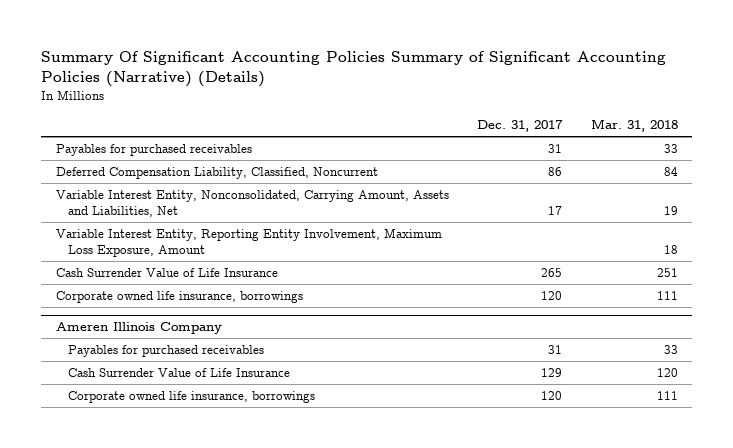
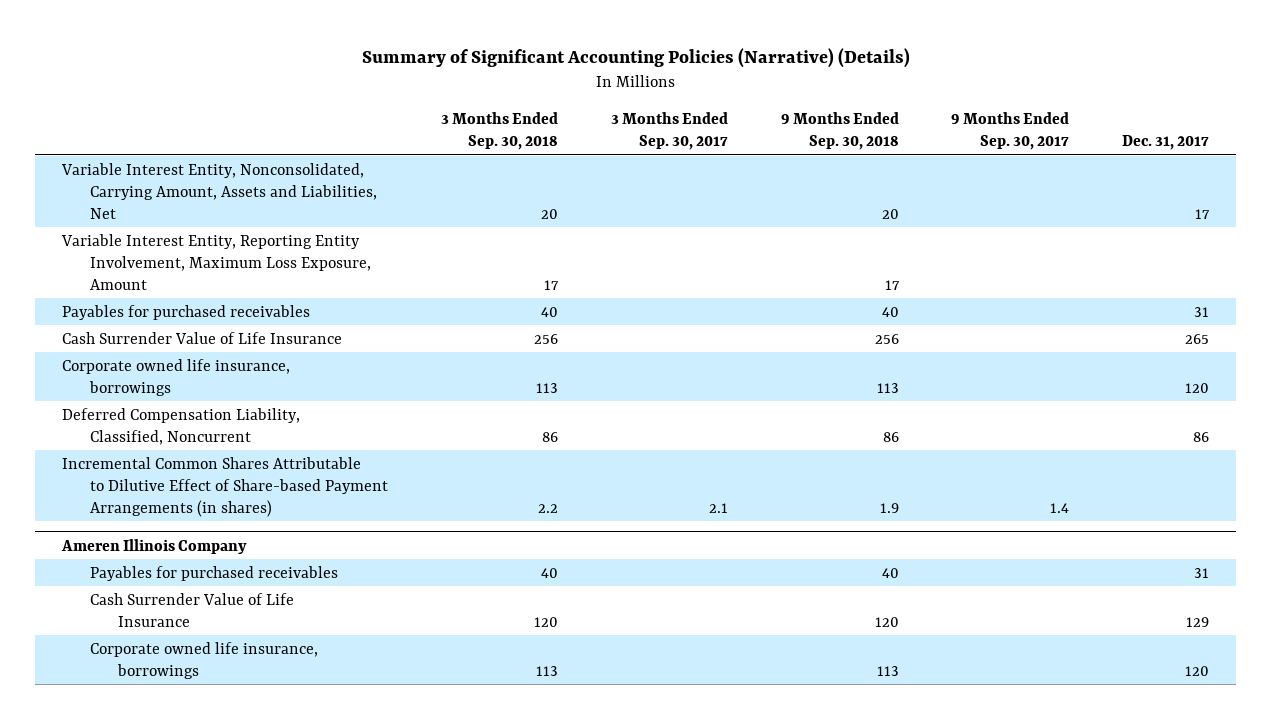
- Summary Of Significant Accounting Policies Summary of Significant Accounting Policies (Narrative) (Details)
+ Summary of Significant Accounting Policies (Narrative) (Details)
- | Dec. 31, 2017 | Mar. 31, 2018
+ | 3 Months Ended Sep. 30, 2018 | 3 Months Ended Sep. 30, 2017 | 9 Months Ended Sep. 30, 2018 | 9 Months Ended Sep. 30, 2017 | Dec. 31, 2017
moved down: Payables for purchased receivables | 40 | | 40 | | 31
moved down: Deferred Compensation Liability, Classified, Noncurrent | 86 | | 86 | | 86
+ Incremental Common Shares Attributable to Dilutive Effect of Share-based Payment Arrangements (in shares) | 2.2 | 2.1 | 1.9 | 1.4 |

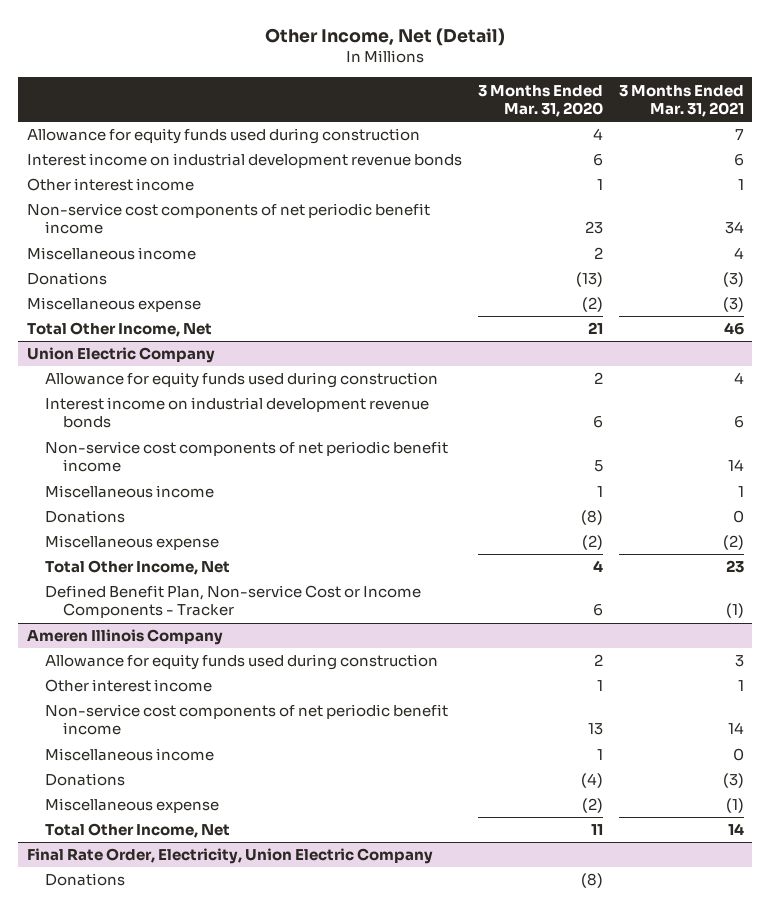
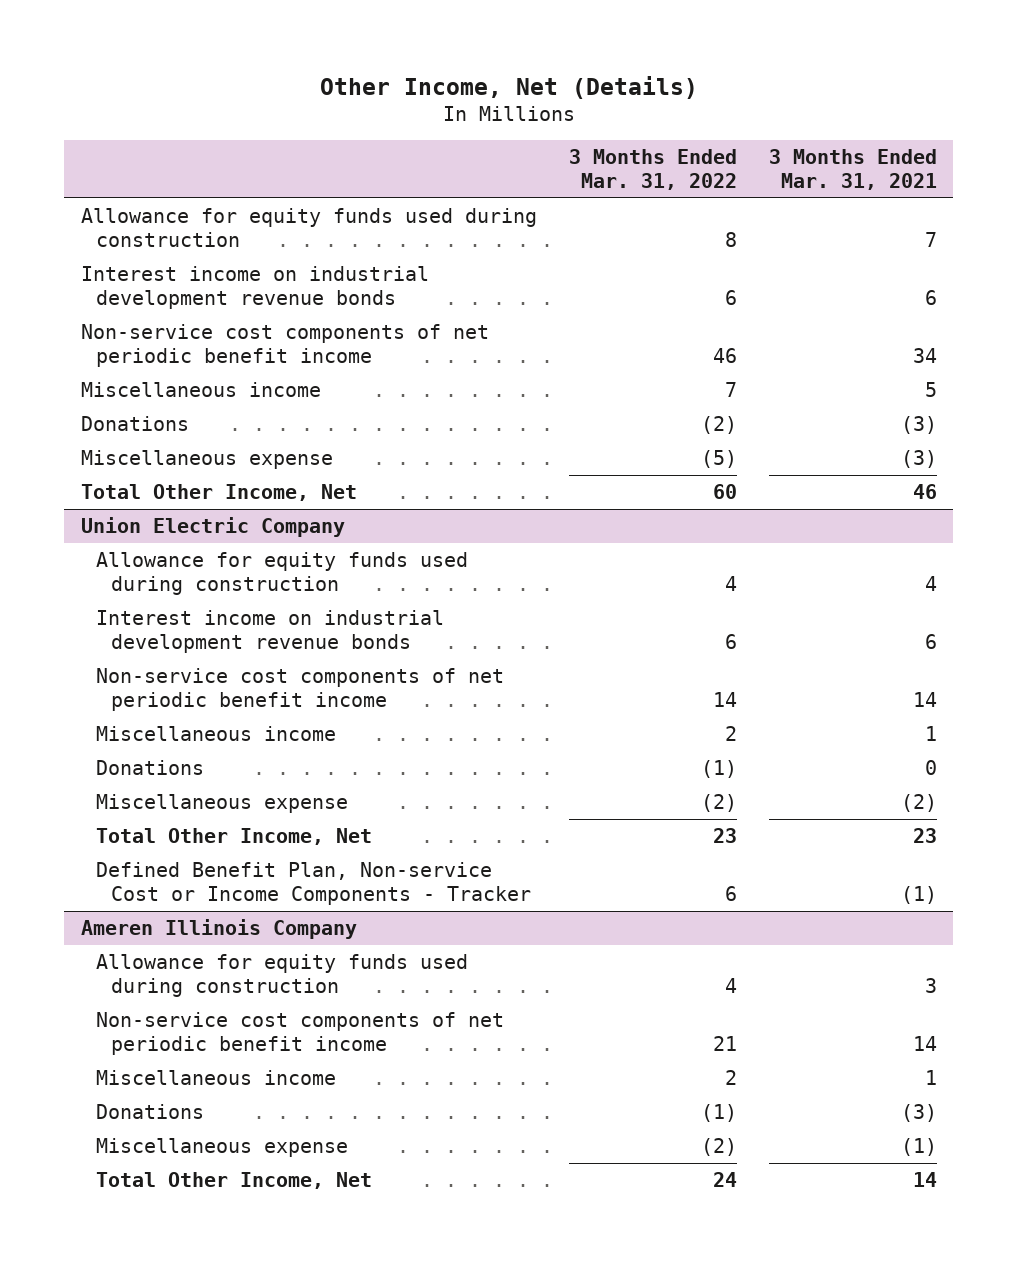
- Other Income, Net (Detail)
+ Other Income, Net (Details)
- | 3 Months Ended Mar. 31, 2020 | 3 Months Ended Mar. 31, 2021
+ | 3 Months Ended Mar. 31, 2022 | 3 Months Ended Mar. 31, 2021
- Other interest income | 1 | 1
- Miscellaneous income | 2 | 4
+ Miscellaneous income | 7 | 5
@ Ameren Illinois Company
- Other interest income | 1 | 1
- Miscellaneous income | 1 | 0
+ Miscellaneous income | 2 | 1
- Final Rate Order, Electricity, Union Electric Company
- Donations | (8) |

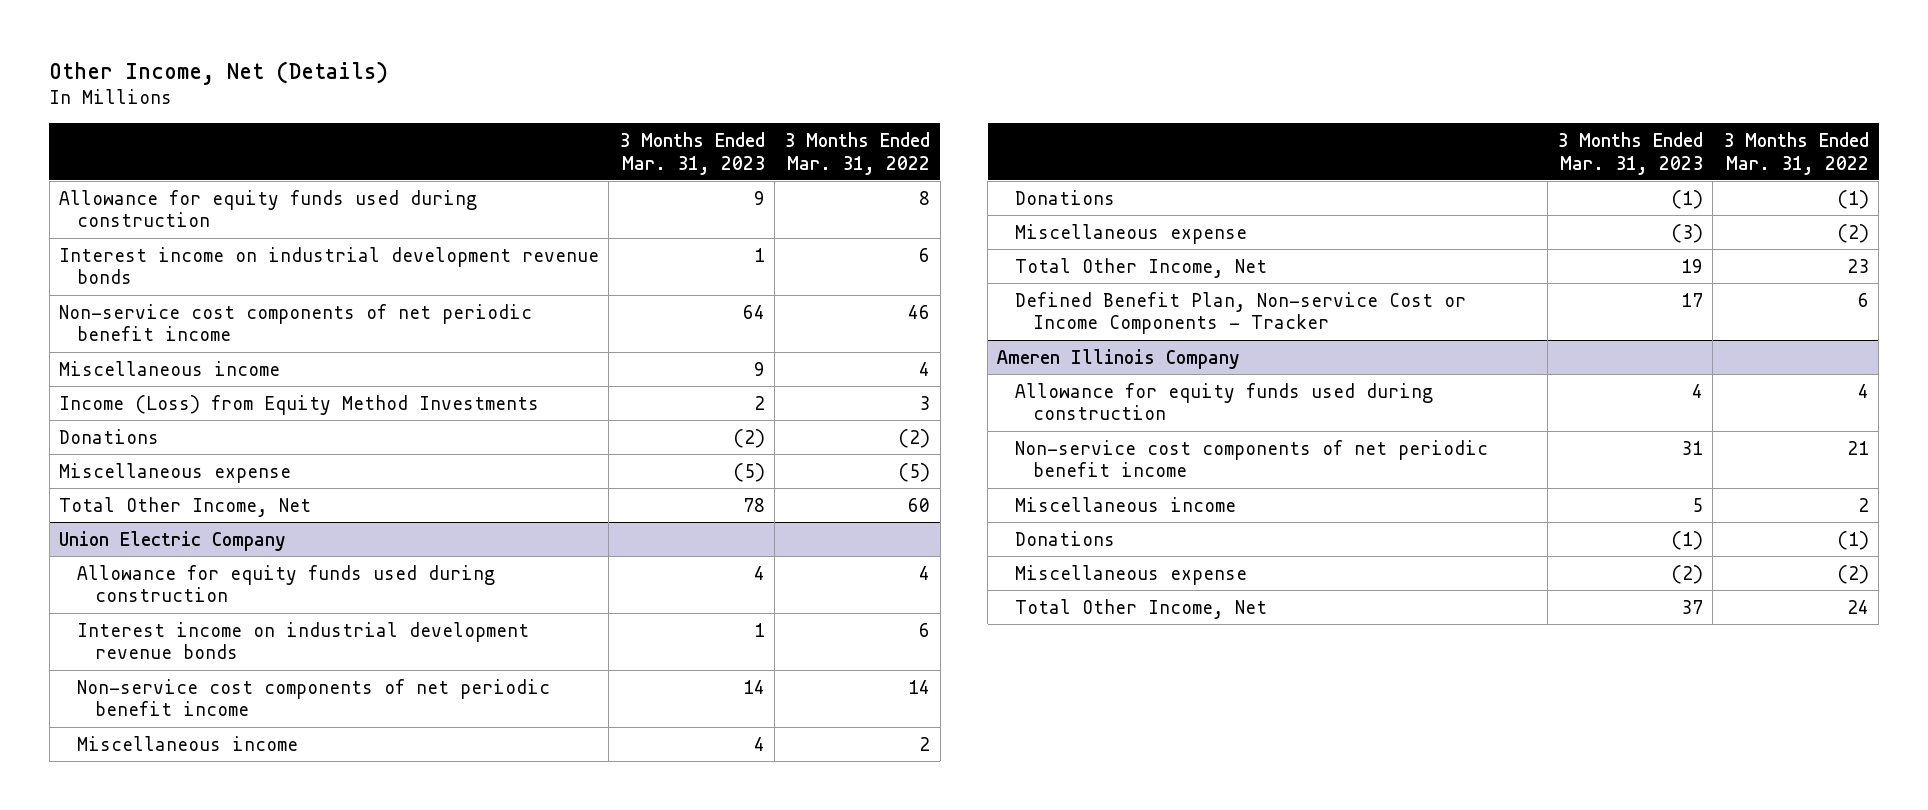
- | 3 Months Ended Mar. 31, 2022 | 3 Months Ended Mar. 31, 2021
+ | 3 Months Ended Mar. 31, 2023 | 3 Months Ended Mar. 31, 2022
- Miscellaneous income | 7 | 5
+ Miscellaneous income | 9 | 4
+ Income (Loss) from Equity Method Investments | 2 | 3

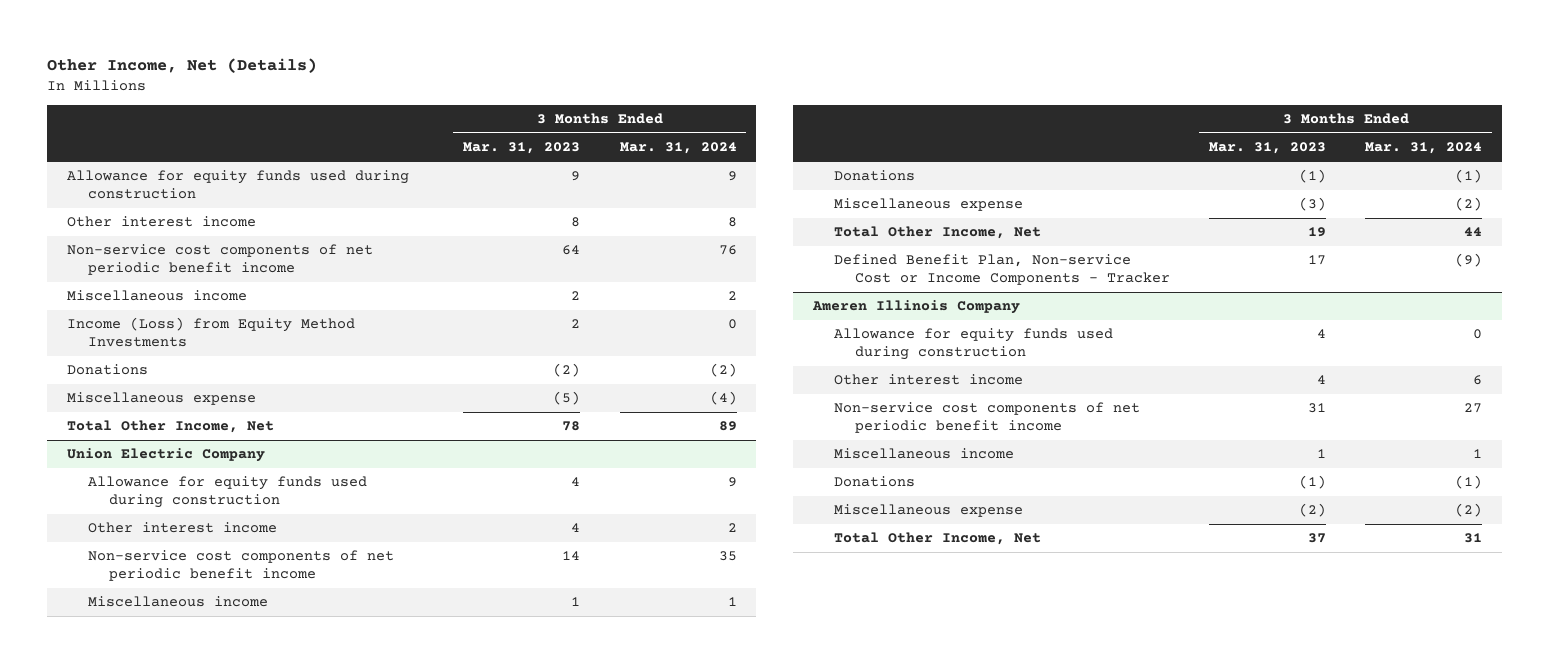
- | 3 Months Ended Mar. 31, 2023 | 3 Months Ended Mar. 31, 2022
+ | 3 Months Ended Mar. 31, 2023 | 3 Months Ended Mar. 31, 2024
- Interest income on industrial development revenue bonds | 1 | 6
+ Other interest income | 8 | 8
- Miscellaneous income | 9 | 4
+ Miscellaneous income | 2 | 2
@ Union Electric Company
- Interest income on industrial development revenue bonds | 1 | 6
+ Other interest income | 4 | 2
- Miscellaneous income | 4 | 2
+ Miscellaneous income | 1 | 1
@ Ameren Illinois Company
+ Other interest income | 4 | 6
- Miscellaneous income | 5 | 2
+ Miscellaneous income | 1 | 1

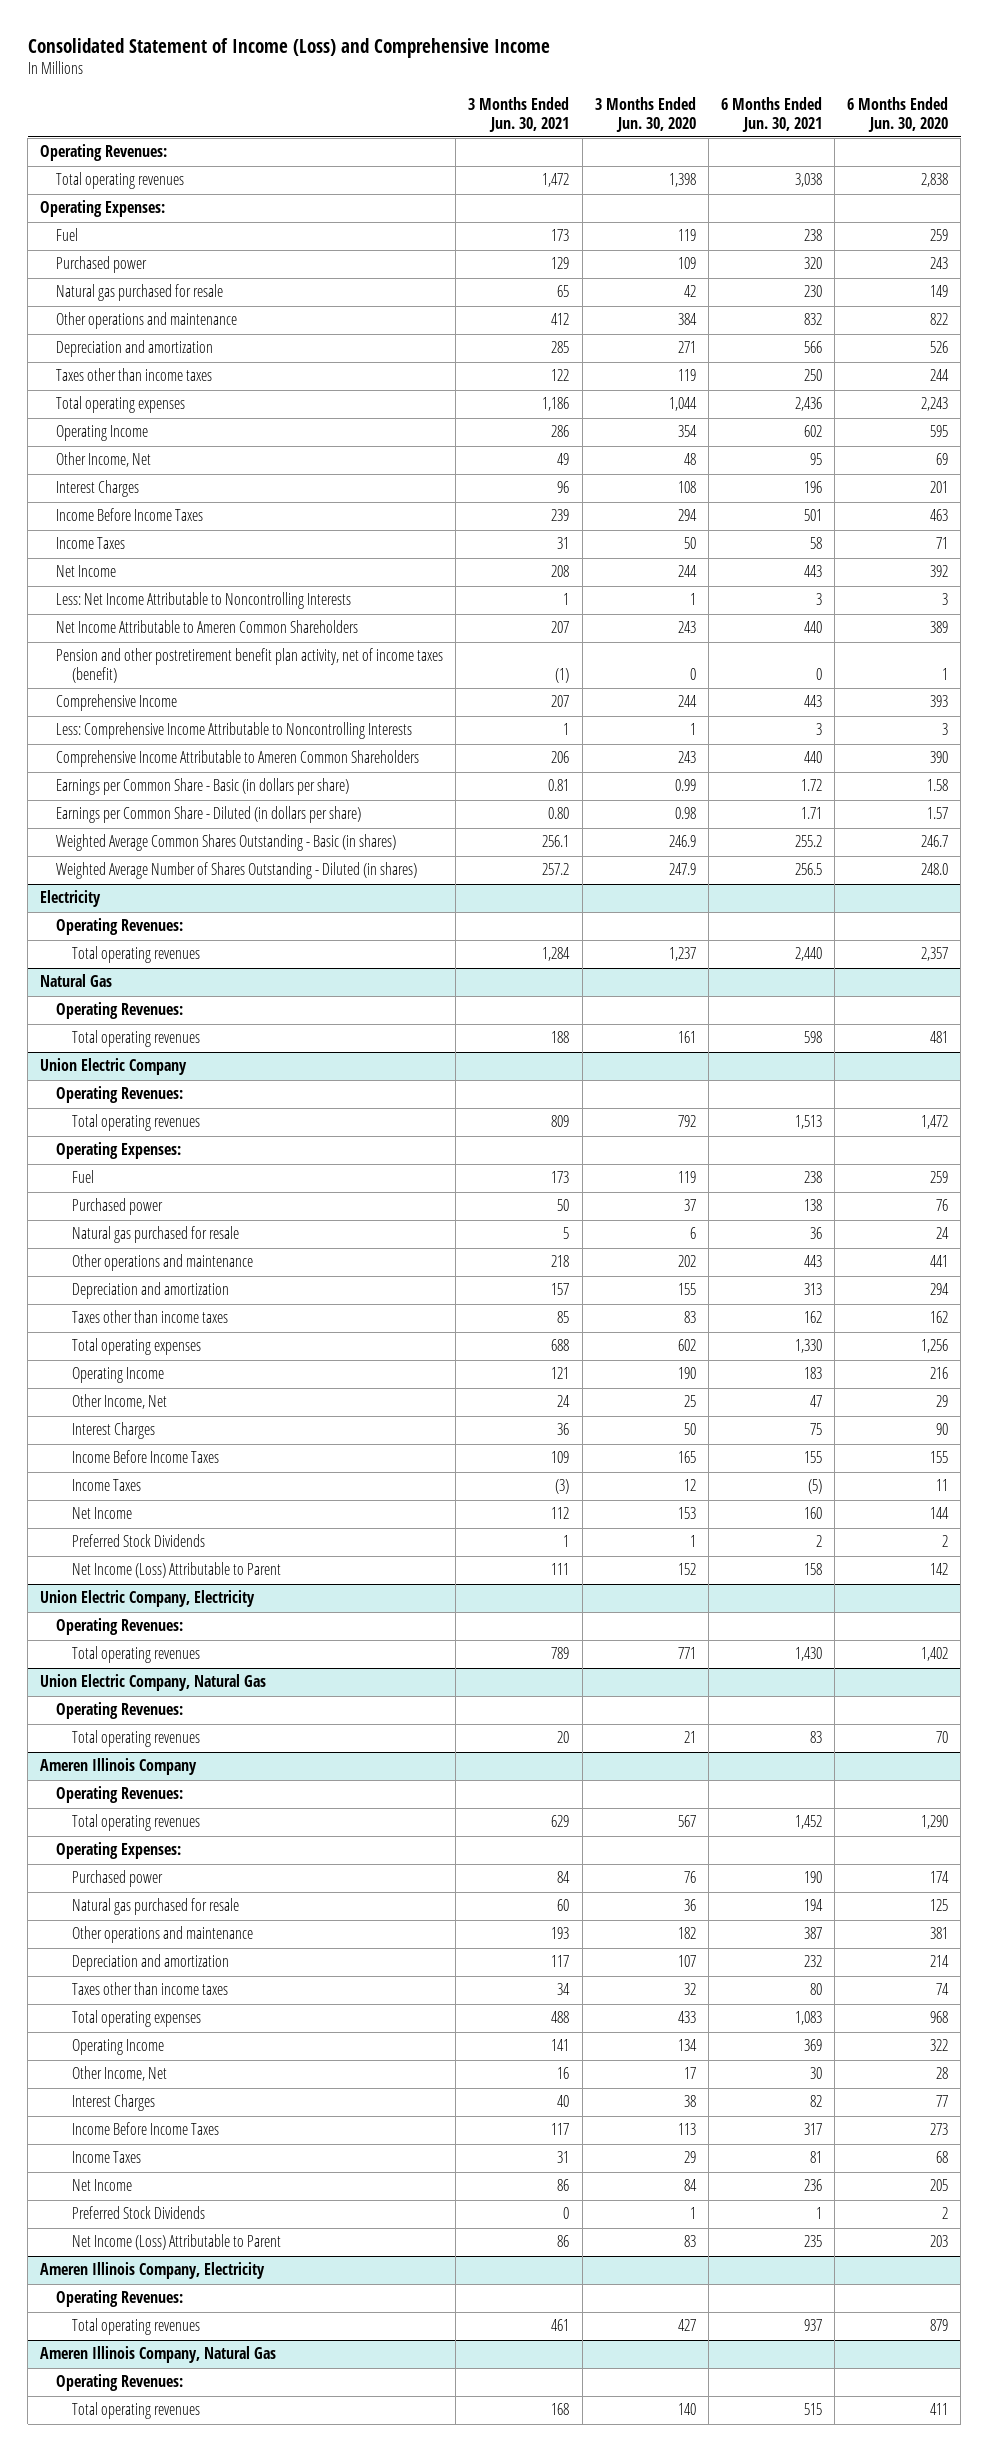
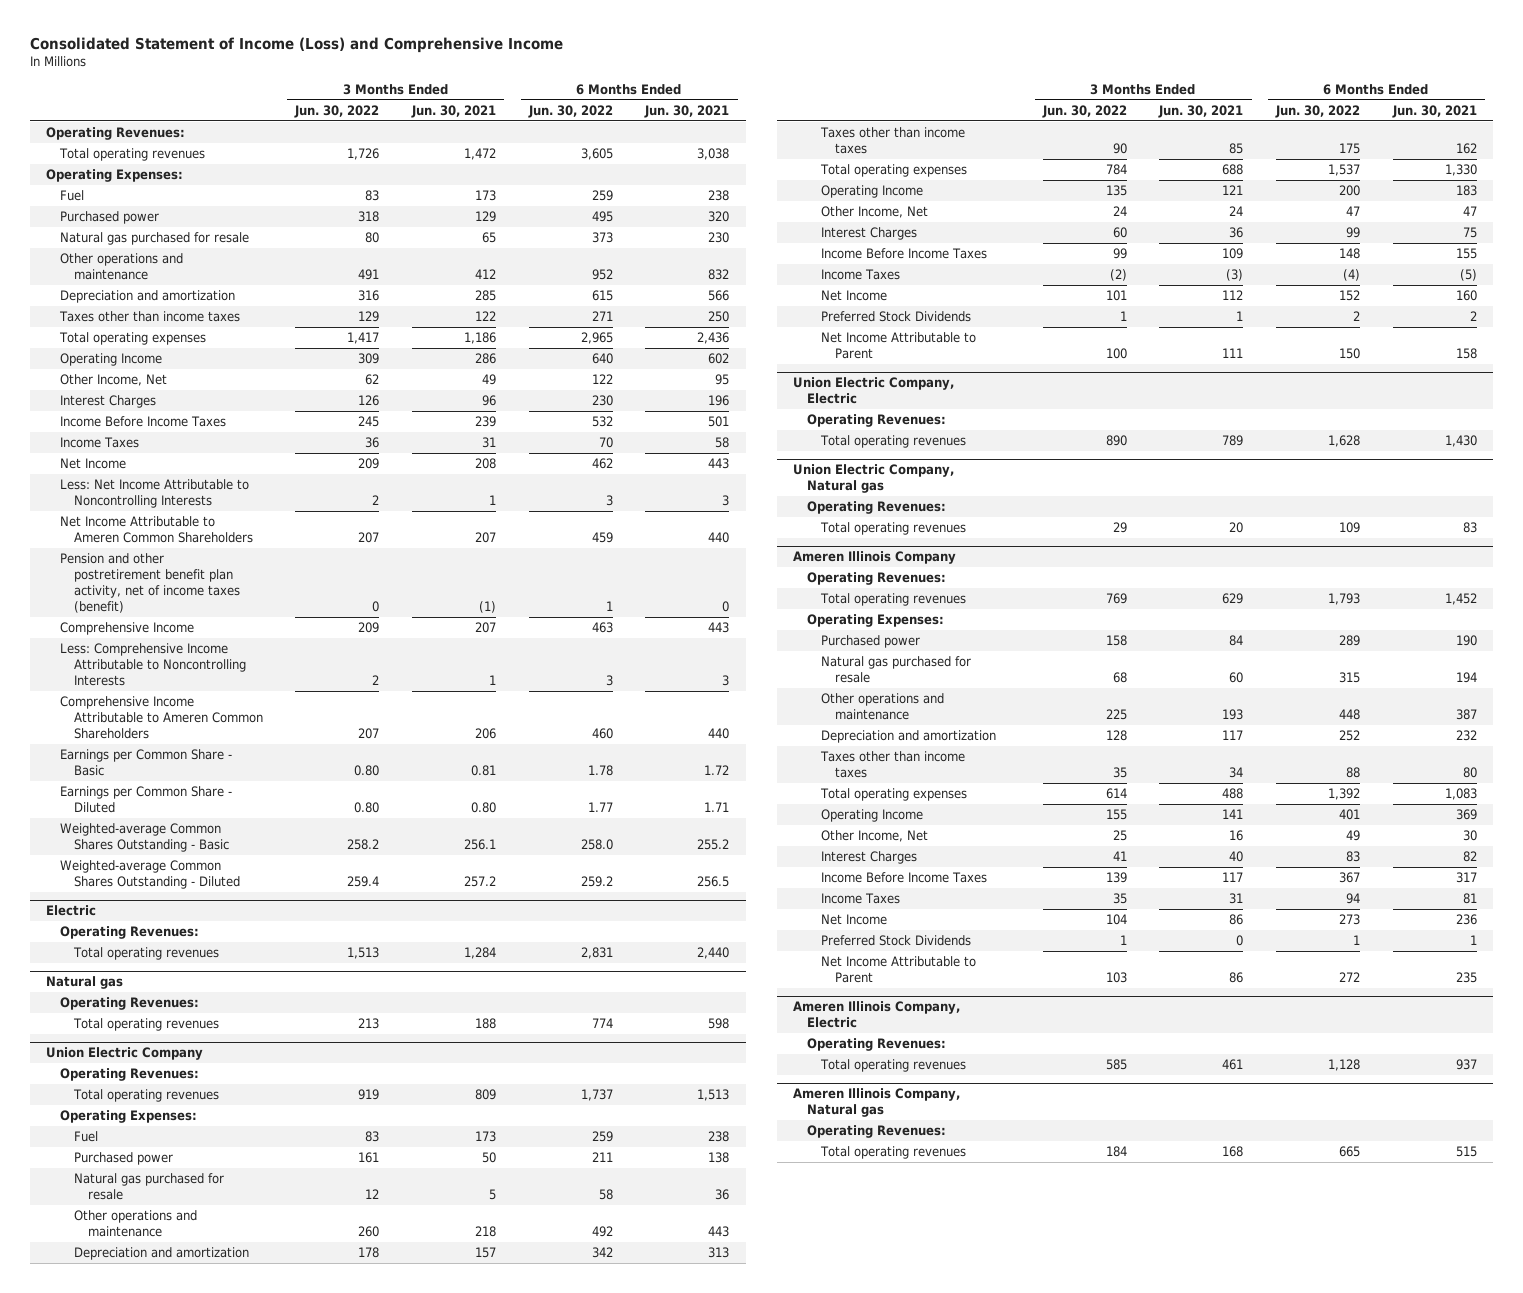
- | 3 Months Ended Jun. 30, 2021 | 3 Months Ended Jun. 30, 2020 | 6 Months Ended Jun. 30, 2021 | 6 Months Ended Jun. 30, 2020
+ | 3 Months Ended Jun. 30, 2022 | 3 Months Ended Jun. 30, 2021 | 6 Months Ended Jun. 30, 2022 | 6 Months Ended Jun. 30, 2021
- Earnings per Common Share - Basic (in dollars per share) | 0.81 | 0.99 | 1.72 | 1.58
- Earnings per Common Share - Diluted (in dollars per share) | 0.80 | 0.98 | 1.71 | 1.57
- Weighted Average Common Shares Outstanding - Basic (in shares) | 256.1 | 246.9 | 255.2 | 246.7
- Weighted Average Number of Shares Outstanding - Diluted (in shares) | 257.2 | 247.9 | 256.5 | 248.0
- Electricity
+ Earnings per Common Share - Basic | 0.80 | 0.81 | 1.78 | 1.72
+ Earnings per Common Share - Diluted | 0.80 | 0.80 | 1.77 | 1.71
+ Weighted-average Common Shares Outstanding - Basic | 258.2 | 256.1 | 258.0 | 255.2
+ Weighted-average Common Shares Outstanding - Diluted | 259.4 | 257.2 | 259.2 | 256.5
+ Electric
- Natural Gas
+ Natural gas
@ Union Electric Company
- Net Income (Loss) Attributable to Parent | 111 | 152 | 158 | 142
- Union Electric Company, Electricity
@ Union Electric Company
+ Net Income Attributable to Parent | 100 | 111 | 150 | 158
+ Union Electric Company, Electric
- Union Electric Company, Natural Gas
+ Union Electric Company, Natural gas
@ Ameren Illinois Company
- Net Income (Loss) Attributable to Parent | 86 | 83 | 235 | 203
- Ameren Illinois Company, Electricity
@ Ameren Illinois Company
+ Net Income Attributable to Parent | 103 | 86 | 272 | 235
+ Ameren Illinois Company, Electric
- Ameren Illinois Company, Natural Gas
+ Ameren Illinois Company, Natural gas

